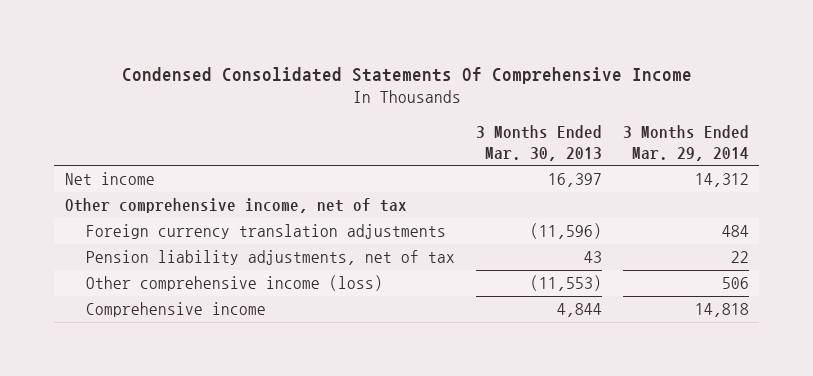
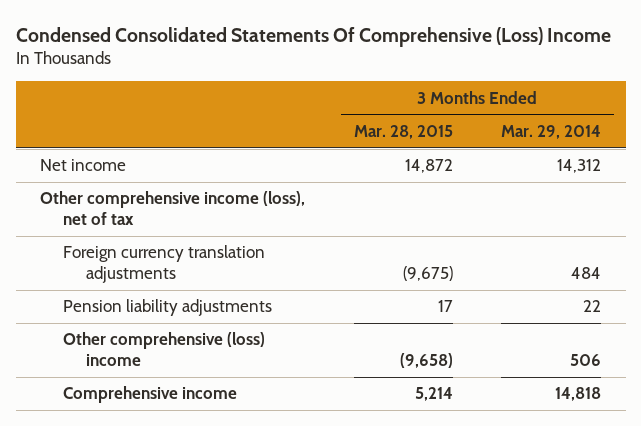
- Condensed Consolidated Statements Of Comprehensive Income
+ Condensed Consolidated Statements Of Comprehensive (Loss) Income
- | 3 Months Ended Mar. 30, 2013 | 3 Months Ended Mar. 29, 2014
+ | 3 Months Ended Mar. 28, 2015 | 3 Months Ended Mar. 29, 2014
- Other comprehensive income, net of tax
+ Other comprehensive income (loss), net of tax
- Pension liability adjustments, net of tax | 43 | 22
- Other comprehensive income (loss) | (11,553) | 506
+ Pension liability adjustments | 17 | 22
+ Other comprehensive (loss) income | (9,658) | 506

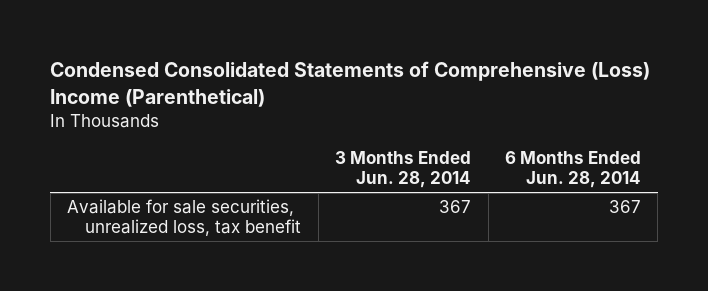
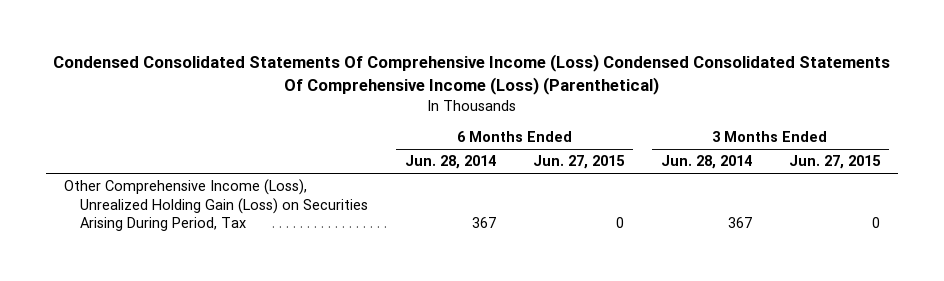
- Condensed Consolidated Statements of Comprehensive (Loss) Income (Parenthetical)
+ Condensed Consolidated Statements Of Comprehensive Income (Loss) Condensed Consolidated Statements Of Comprehensive Income (Loss) (Parenthetical)
- | 3 Months Ended Jun. 28, 2014 | 6 Months Ended Jun. 28, 2014
+ | 6 Months Ended Jun. 28, 2014 | 6 Months Ended Jun. 27, 2015 | 3 Months Ended Jun. 28, 2014 | 3 Months Ended Jun. 27, 2015
- Available for sale securities, unrealized loss, tax benefit | 367 | 367
+ Other Comprehensive Income (Loss), Unrealized Holding Gain (Loss) on Securities Arising During Period, Tax | 367 | 0 | 367 | 0

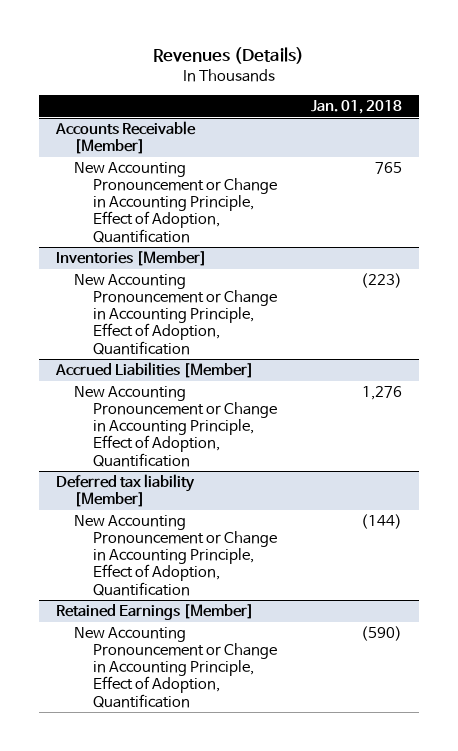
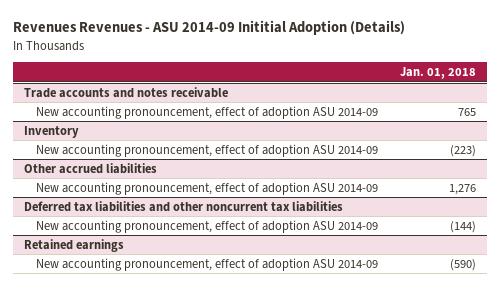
- Revenues (Details)
+ Revenues Revenues - ASU 2014-09 Inititial Adoption (Details)
- Accounts Receivable [Member]
- New Accounting Pronouncement or Change in Accounting Principle, Effect of Adoption, Quantification | 765
- Inventories [Member]
- New Accounting Pronouncement or Change in Accounting Principle, Effect of Adoption, Quantification | (223)
- Accrued Liabilities [Member]
- New Accounting Pronouncement or Change in Accounting Principle, Effect of Adoption, Quantification | 1,276
- Deferred tax liability [Member]
- New Accounting Pronouncement or Change in Accounting Principle, Effect of Adoption, Quantification | (144)
- Retained Earnings [Member]
- New Accounting Pronouncement or Change in Accounting Principle, Effect of Adoption, Quantification | (590)
+ Trade accounts and notes receivable
+ New accounting pronouncement, effect of adoption ASU 2014-09 | 765
+ Inventory
+ New accounting pronouncement, effect of adoption ASU 2014-09 | (223)
+ Other accrued liabilities
+ New accounting pronouncement, effect of adoption ASU 2014-09 | 1,276
+ Deferred tax liabilities and other noncurrent tax liabilities
+ New accounting pronouncement, effect of adoption ASU 2014-09 | (144)
+ Retained earnings
+ New accounting pronouncement, effect of adoption ASU 2014-09 | (590)

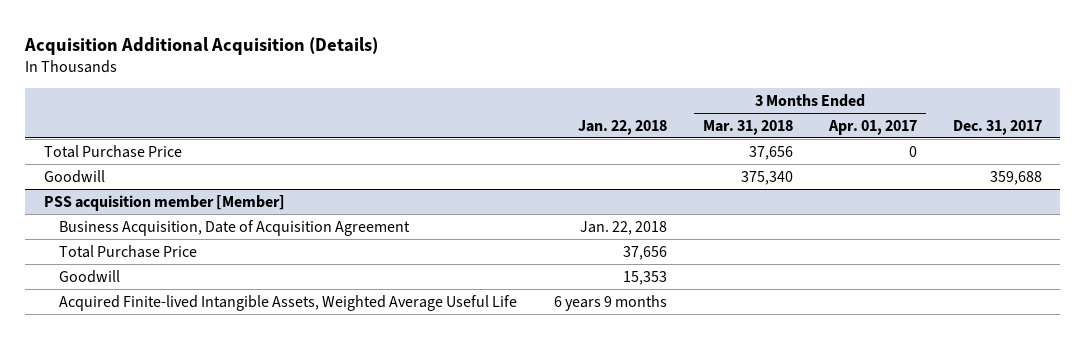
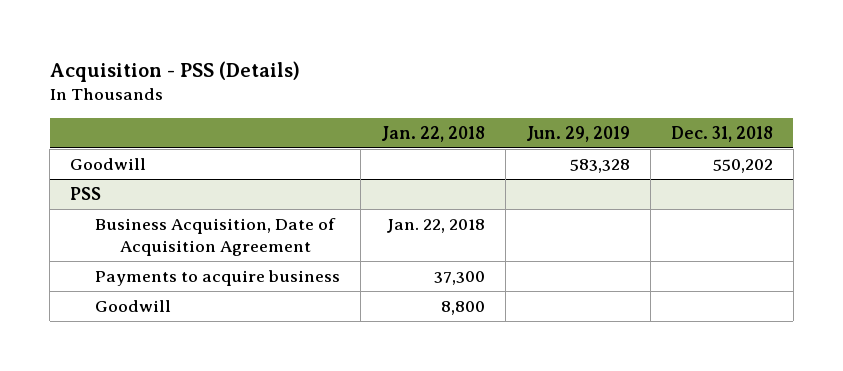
- Acquisition Additional Acquisition (Details)
+ Acquisition - PSS (Details)
- | Jan. 22, 2018 | 3 Months Ended Mar. 31, 2018 | 3 Months Ended Apr. 01, 2017 | Dec. 31, 2017
+ | Jan. 22, 2018 | Jun. 29, 2019 | Dec. 31, 2018
- Total Purchase Price | | 37,656 | 0 |
- PSS acquisition member [Member]
+ PSS
- Total Purchase Price | 37,656 | | |
- Goodwill | 15,353 | | |
- Acquired Finite-lived Intangible Assets, Weighted Average Useful Life | 6 years 9 months | | |
+ Payments to acquire business | 37,300 | |
+ Goodwill | 8,800 | |

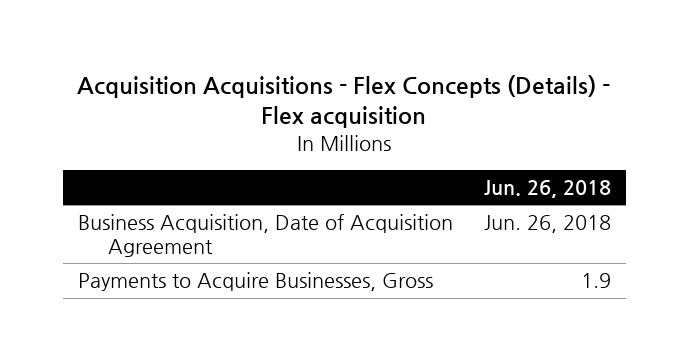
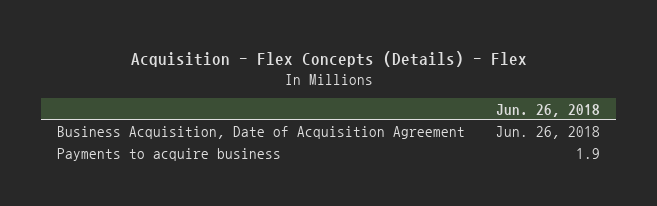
- Acquisition Acquisitions - Flex Concepts (Details) - Flex acquisition
+ Acquisition - Flex Concepts (Details) - Flex
- Payments to Acquire Businesses, Gross | 1.9
+ Payments to acquire business | 1.9

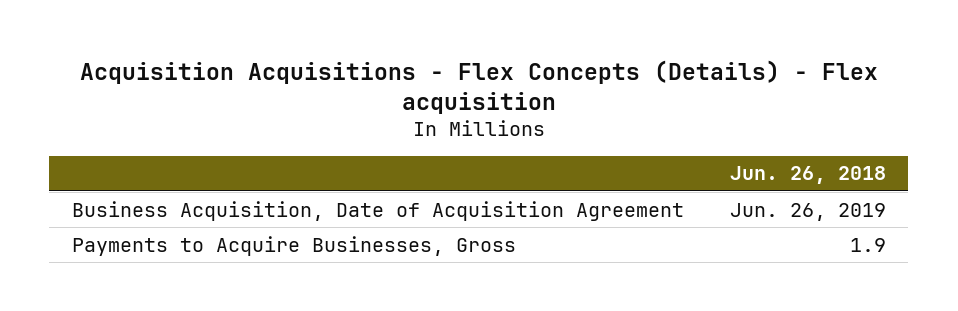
- Acquisition - Flex Concepts (Details) - Flex
+ Acquisition Acquisitions - Flex Concepts (Details) - Flex acquisition
- Business Acquisition, Date of Acquisition Agreement | Jun. 26, 2018
- Payments to acquire business | 1.9
+ Business Acquisition, Date of Acquisition Agreement | Jun. 26, 2019
+ Payments to Acquire Businesses, Gross | 1.9

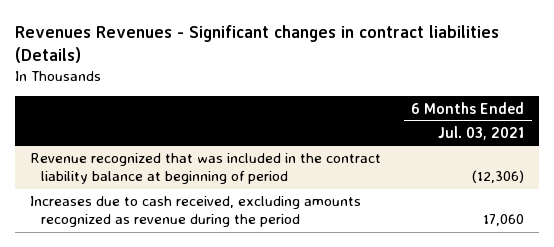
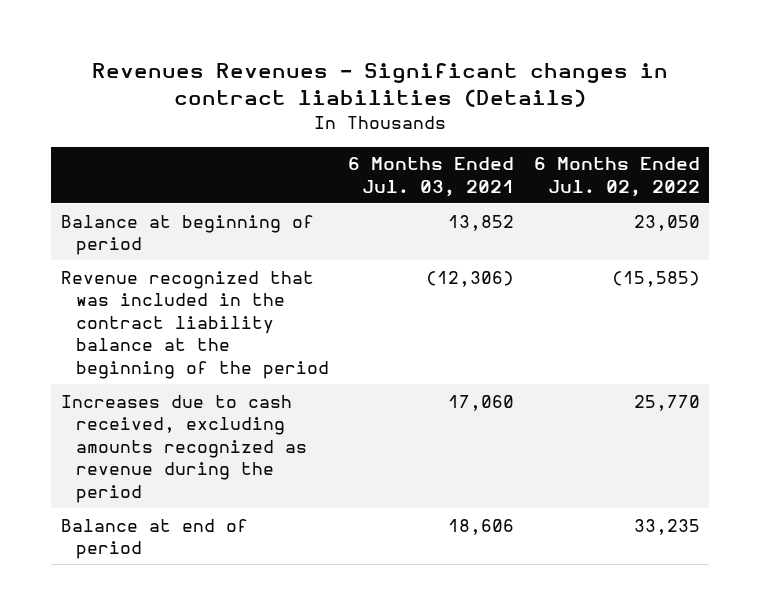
- | 6 Months Ended Jul. 03, 2021
+ | 6 Months Ended Jul. 03, 2021 | 6 Months Ended Jul. 02, 2022
- Revenue recognized that was included in the contract liability balance at beginning of period | (12,306)
+ Balance at beginning of period | 13,852 | 23,050
+ Revenue recognized that was included in the contract liability balance at the beginning of the period | (12,306) | (15,585)
+ Balance at end of period | 18,606 | 33,235

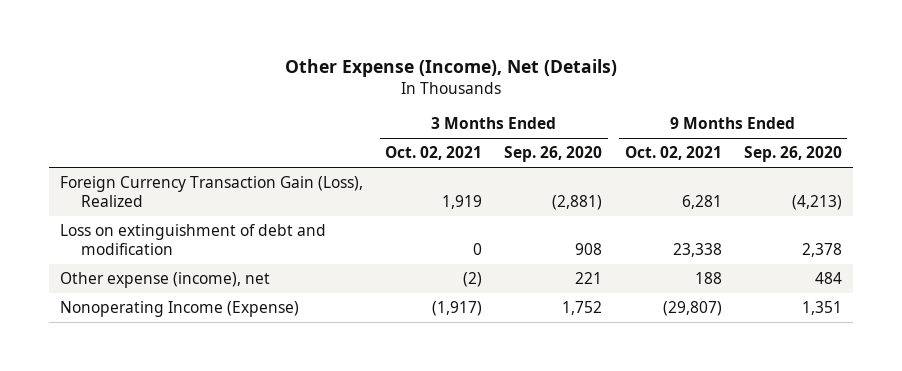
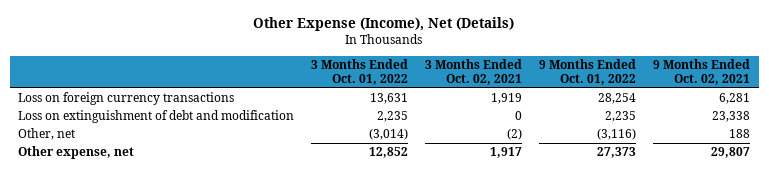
- | 3 Months Ended Oct. 02, 2021 | 3 Months Ended Sep. 26, 2020 | 9 Months Ended Oct. 02, 2021 | 9 Months Ended Sep. 26, 2020
+ | 3 Months Ended Oct. 01, 2022 | 3 Months Ended Oct. 02, 2021 | 9 Months Ended Oct. 01, 2022 | 9 Months Ended Oct. 02, 2021
- Foreign Currency Transaction Gain (Loss), Realized | 1,919 | (2,881) | 6,281 | (4,213)
+ Loss on foreign currency transactions | 13,631 | 1,919 | 28,254 | 6,281
- Other expense (income), net | (2) | 221 | 188 | 484
- Nonoperating Income (Expense) | (1,917) | 1,752 | (29,807) | 1,351
+ Other, net | (3,014) | (2) | (3,116) | 188
+ Other expense, net | 12,852 | 1,917 | 27,373 | 29,807

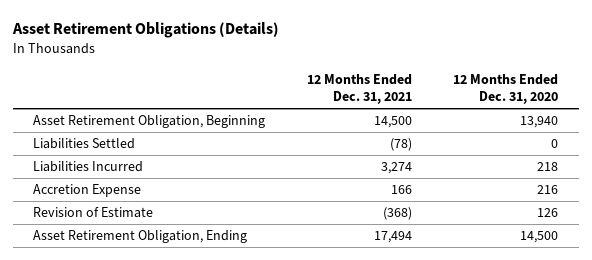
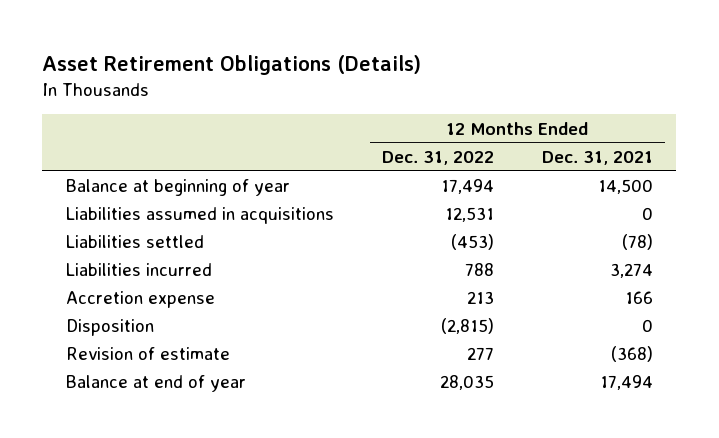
- | 12 Months Ended Dec. 31, 2021 | 12 Months Ended Dec. 31, 2020
+ | 12 Months Ended Dec. 31, 2022 | 12 Months Ended Dec. 31, 2021
- Asset Retirement Obligation, Beginning | 14,500 | 13,940
- Liabilities Settled | (78) | 0
- Liabilities Incurred | 3,274 | 218
- Accretion Expense | 166 | 216
- Revision of Estimate | (368) | 126
- Asset Retirement Obligation, Ending | 17,494 | 14,500
+ Balance at beginning of year | 17,494 | 14,500
+ Liabilities assumed in acquisitions | 12,531 | 0
+ Liabilities settled | (453) | (78)
+ Liabilities incurred | 788 | 3,274
+ Accretion expense | 213 | 166
+ Disposition | (2,815) | 0
+ Revision of estimate | 277 | (368)
+ Balance at end of year | 28,035 | 17,494

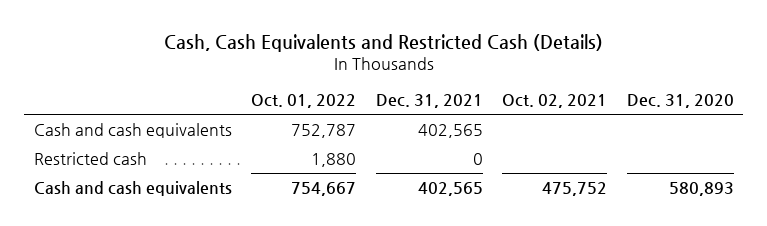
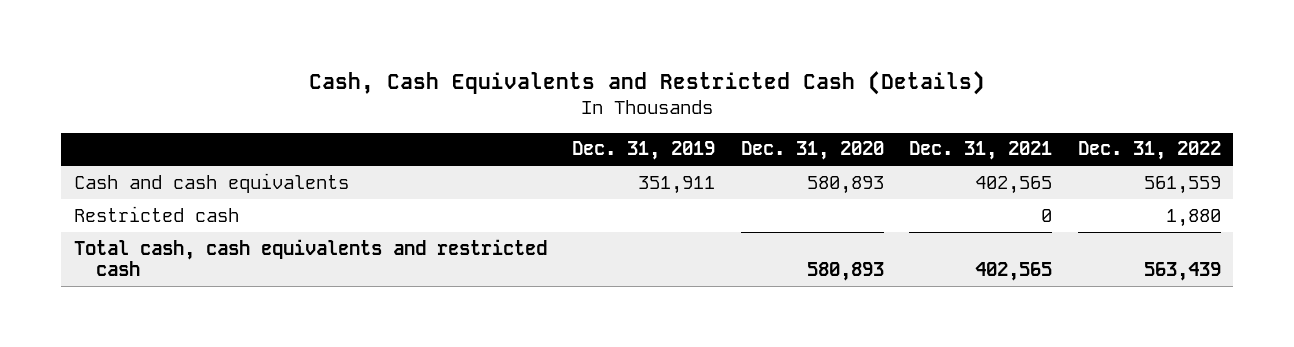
- | Oct. 01, 2022 | Dec. 31, 2021 | Oct. 02, 2021 | Dec. 31, 2020
+ | Dec. 31, 2019 | Dec. 31, 2020 | Dec. 31, 2021 | Dec. 31, 2022
- Cash and cash equivalents | 752,787 | 402,565 | |
moved down: Restricted cash | | | 0 | 1,880
+ Total cash, cash equivalents and restricted cash | | 580,893 | 402,565 | 563,439

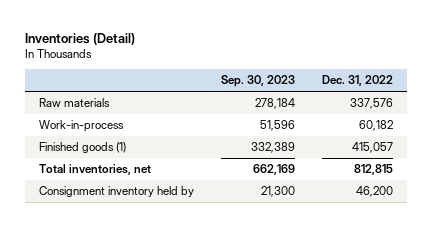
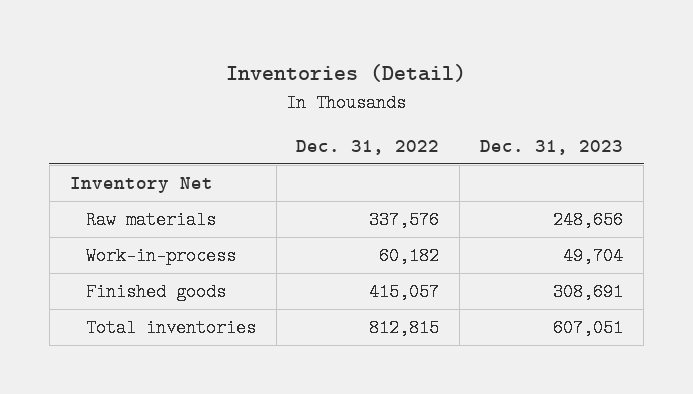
- | Sep. 30, 2023 | Dec. 31, 2022
+ | Dec. 31, 2022 | Dec. 31, 2023
+ Inventory Net
- Finished goods (1) | 332,389 | 415,057
- Total inventories, net | 662,169 | 812,815
- Consignment inventory held by | 21,300 | 46,200
+ Finished goods | 415,057 | 308,691
+ Total inventories | 812,815 | 607,051

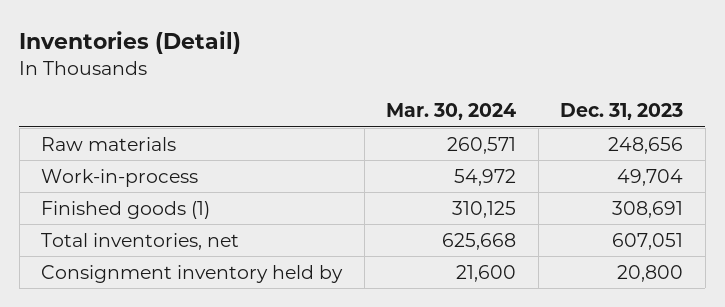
- | Dec. 31, 2022 | Dec. 31, 2023
+ | Mar. 30, 2024 | Dec. 31, 2023
- Inventory Net
- Finished goods | 415,057 | 308,691
- Total inventories | 812,815 | 607,051
+ Finished goods (1) | 310,125 | 308,691
+ Total inventories, net | 625,668 | 607,051
+ Consignment inventory held by | 21,600 | 20,800

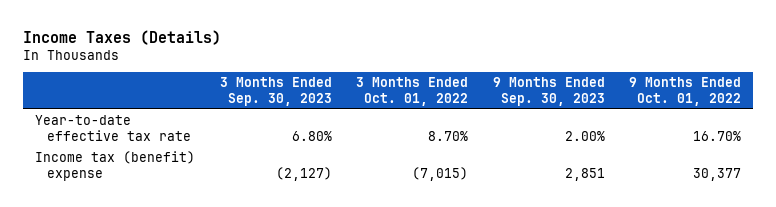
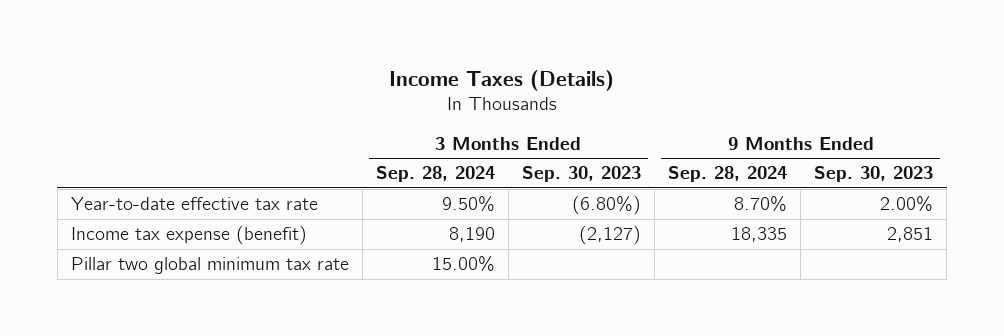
- | 3 Months Ended Sep. 30, 2023 | 3 Months Ended Oct. 01, 2022 | 9 Months Ended Sep. 30, 2023 | 9 Months Ended Oct. 01, 2022
+ | 3 Months Ended Sep. 28, 2024 | 3 Months Ended Sep. 30, 2023 | 9 Months Ended Sep. 28, 2024 | 9 Months Ended Sep. 30, 2023
- Year-to-date effective tax rate | 6.80% | 8.70% | 2.00% | 16.70%
- Income tax (benefit) expense | (2,127) | (7,015) | 2,851 | 30,377
+ Year-to-date effective tax rate | 9.50% | (6.80%) | 8.70% | 2.00%
+ Income tax expense (benefit) | 8,190 | (2,127) | 18,335 | 2,851
+ Pillar two global minimum tax rate | 15.00% | | |

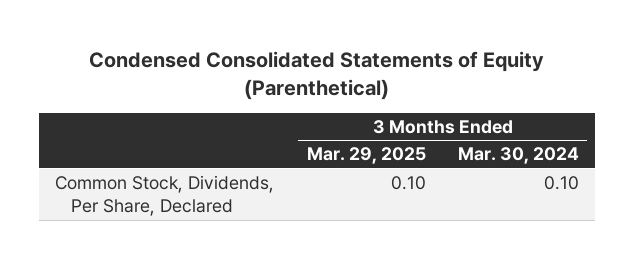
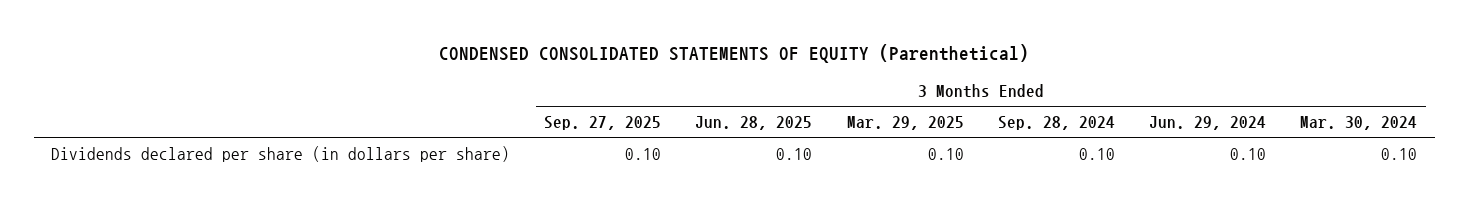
- Condensed Consolidated Statements of Equity (Parenthetical)
+ CONDENSED CONSOLIDATED STATEMENTS OF EQUITY (Parenthetical)
- | 3 Months Ended Mar. 29, 2025 | 3 Months Ended Mar. 30, 2024
+ | 3 Months Ended Sep. 27, 2025 | 3 Months Ended Jun. 28, 2025 | 3 Months Ended Mar. 29, 2025 | 3 Months Ended Sep. 28, 2024 | 3 Months Ended Jun. 29, 2024 | 3 Months Ended Mar. 30, 2024
- Common Stock, Dividends, Per Share, Declared | 0.10 | 0.10
+ Dividends declared per share (in dollars per share) | 0.10 | 0.10 | 0.10 | 0.10 | 0.10 | 0.10

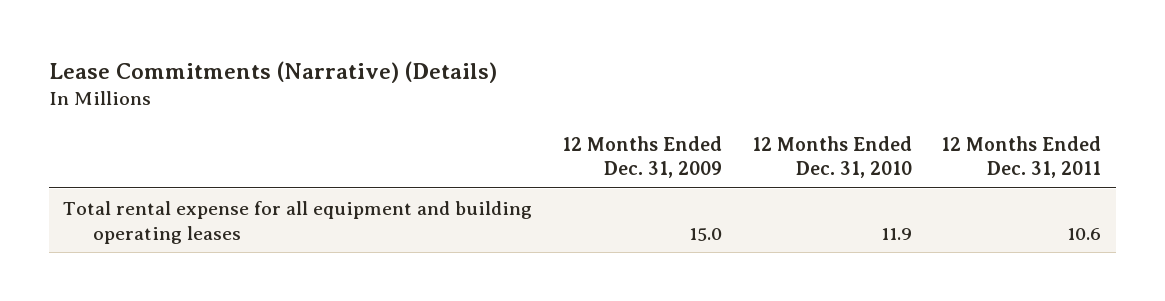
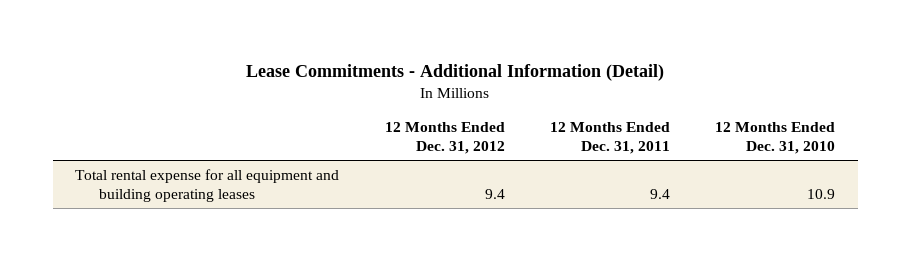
- Lease Commitments (Narrative) (Details)
+ Lease Commitments - Additional Information (Detail)
- | 12 Months Ended Dec. 31, 2009 | 12 Months Ended Dec. 31, 2010 | 12 Months Ended Dec. 31, 2011
+ | 12 Months Ended Dec. 31, 2012 | 12 Months Ended Dec. 31, 2011 | 12 Months Ended Dec. 31, 2010
- Total rental expense for all equipment and building operating leases | 15.0 | 11.9 | 10.6
+ Total rental expense for all equipment and building operating leases | 9.4 | 9.4 | 10.9

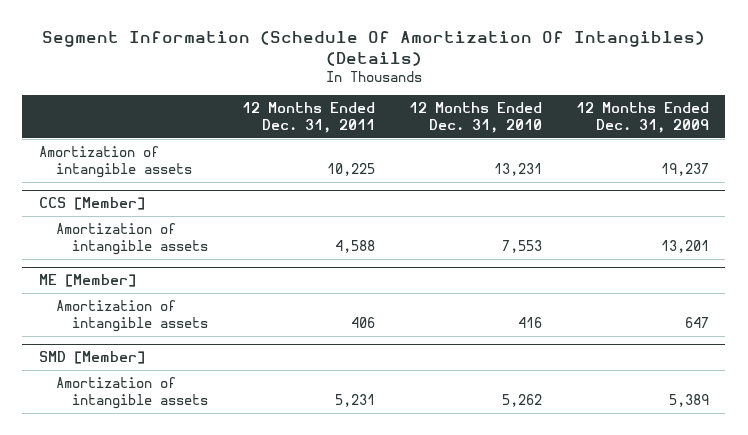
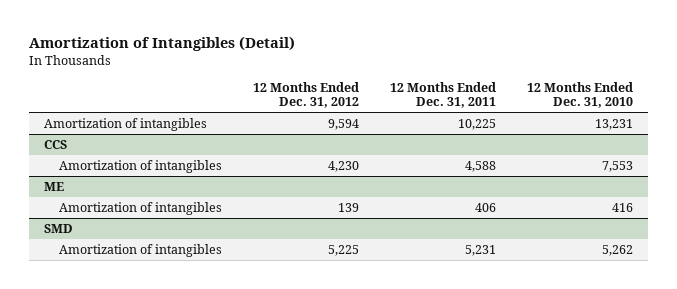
- Segment Information (Schedule Of Amortization Of Intangibles) (Details)
+ Amortization of Intangibles (Detail)
- | 12 Months Ended Dec. 31, 2011 | 12 Months Ended Dec. 31, 2010 | 12 Months Ended Dec. 31, 2009
+ | 12 Months Ended Dec. 31, 2012 | 12 Months Ended Dec. 31, 2011 | 12 Months Ended Dec. 31, 2010
- Amortization of intangible assets | 10,225 | 13,231 | 19,237
- CCS [Member]
- Amortization of intangible assets | 4,588 | 7,553 | 13,201
- ME [Member]
- Amortization of intangible assets | 406 | 416 | 647
- SMD [Member]
- Amortization of intangible assets | 5,231 | 5,262 | 5,389
+ Amortization of intangibles | 9,594 | 10,225 | 13,231
+ CCS
+ Amortization of intangibles | 4,230 | 4,588 | 7,553
+ ME
+ Amortization of intangibles | 139 | 406 | 416
+ SMD
+ Amortization of intangibles | 5,225 | 5,231 | 5,262

